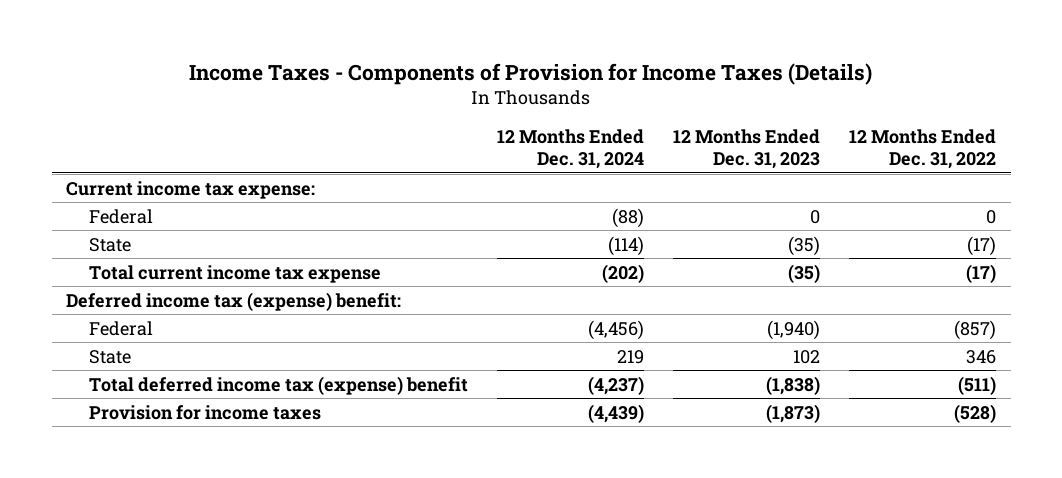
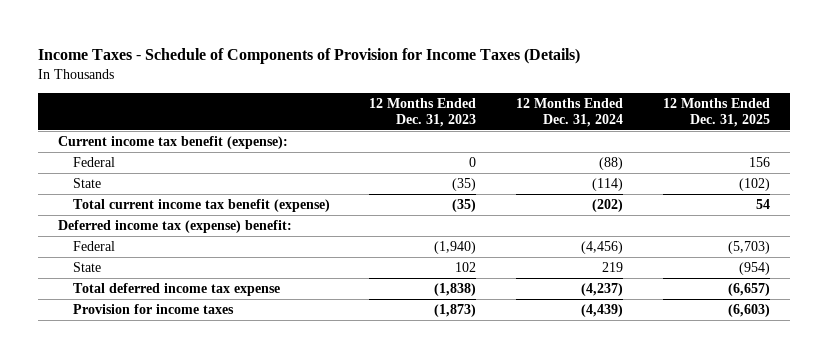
- Income Taxes - Components of Provision for Income Taxes (Details)
+ Income Taxes - Schedule of Components of Provision for Income Taxes (Details)
- | 12 Months Ended Dec. 31, 2024 | 12 Months Ended Dec. 31, 2023 | 12 Months Ended Dec. 31, 2022
+ | 12 Months Ended Dec. 31, 2023 | 12 Months Ended Dec. 31, 2024 | 12 Months Ended Dec. 31, 2025
- Current income tax expense:
+ Current income tax benefit (expense):
- Total current income tax expense | (202) | (35) | (17)
+ Total current income tax benefit (expense) | (35) | (202) | 54
- Total deferred income tax (expense) benefit | (4,237) | (1,838) | (511)
+ Total deferred income tax expense | (1,838) | (4,237) | (6,657)

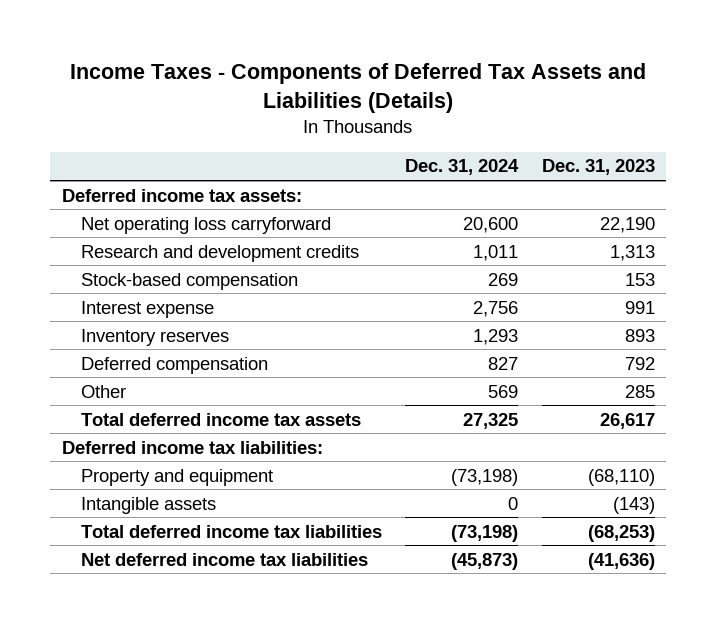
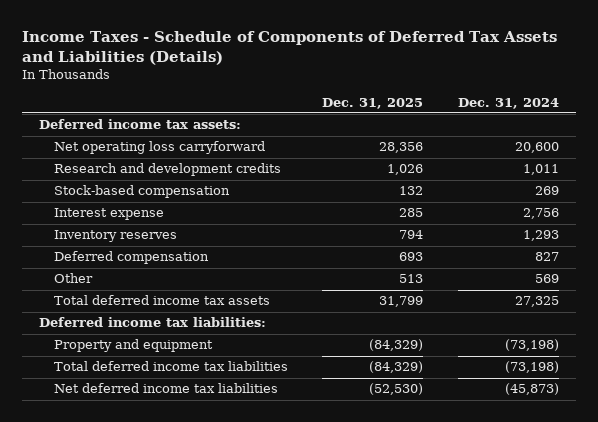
- Income Taxes - Components of Deferred Tax Assets and Liabilities (Details)
+ Income Taxes - Schedule of Components of Deferred Tax Assets and Liabilities (Details)
- | Dec. 31, 2024 | Dec. 31, 2023
+ | Dec. 31, 2025 | Dec. 31, 2024
- Intangible assets | 0 | (143)

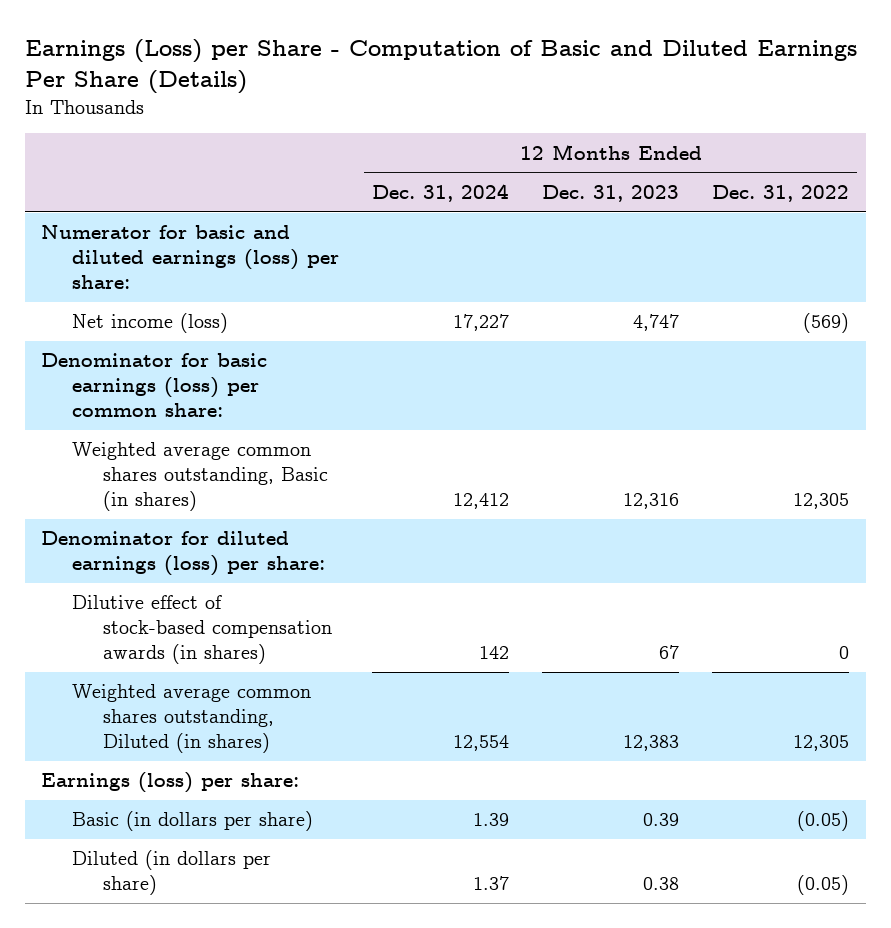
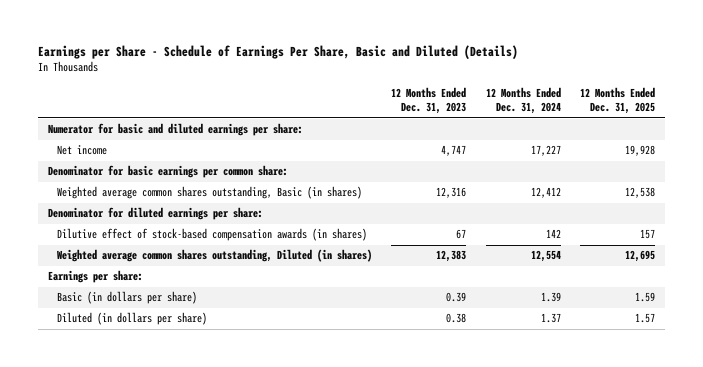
- Earnings (Loss) per Share - Computation of Basic and Diluted Earnings Per Share (Details)
+ Earnings per Share - Schedule of Earnings Per Share, Basic and Diluted (Details)
- | 12 Months Ended Dec. 31, 2024 | 12 Months Ended Dec. 31, 2023 | 12 Months Ended Dec. 31, 2022
+ | 12 Months Ended Dec. 31, 2023 | 12 Months Ended Dec. 31, 2024 | 12 Months Ended Dec. 31, 2025
- Numerator for basic and diluted earnings (loss) per share:
- Net income (loss) | 17,227 | 4,747 | (569)
- Denominator for basic earnings (loss) per common share:
+ Numerator for basic and diluted earnings per share:
+ Net income | 4,747 | 17,227 | 19,928
+ Denominator for basic earnings per common share:
- Denominator for diluted earnings (loss) per share:
+ Denominator for diluted earnings per share:
- Earnings (loss) per share:
+ Earnings per share:

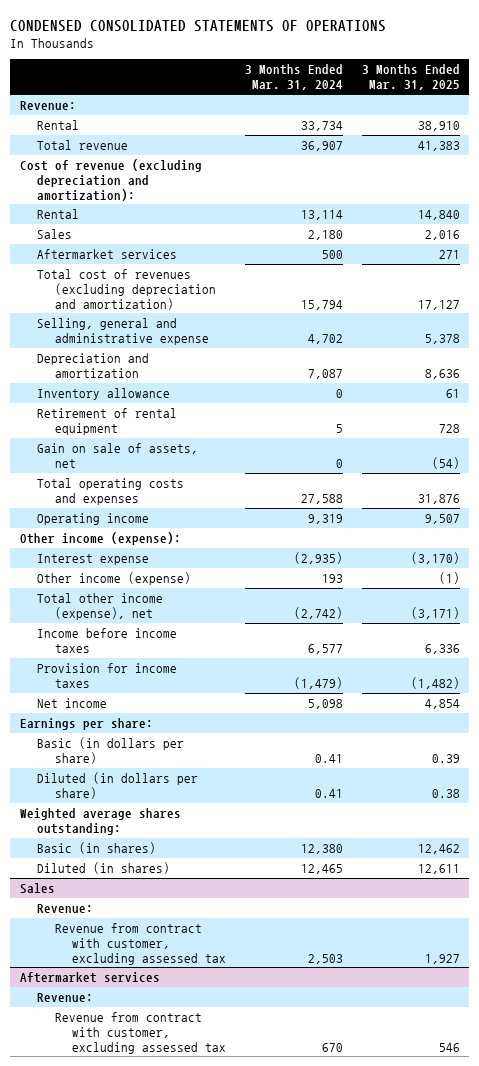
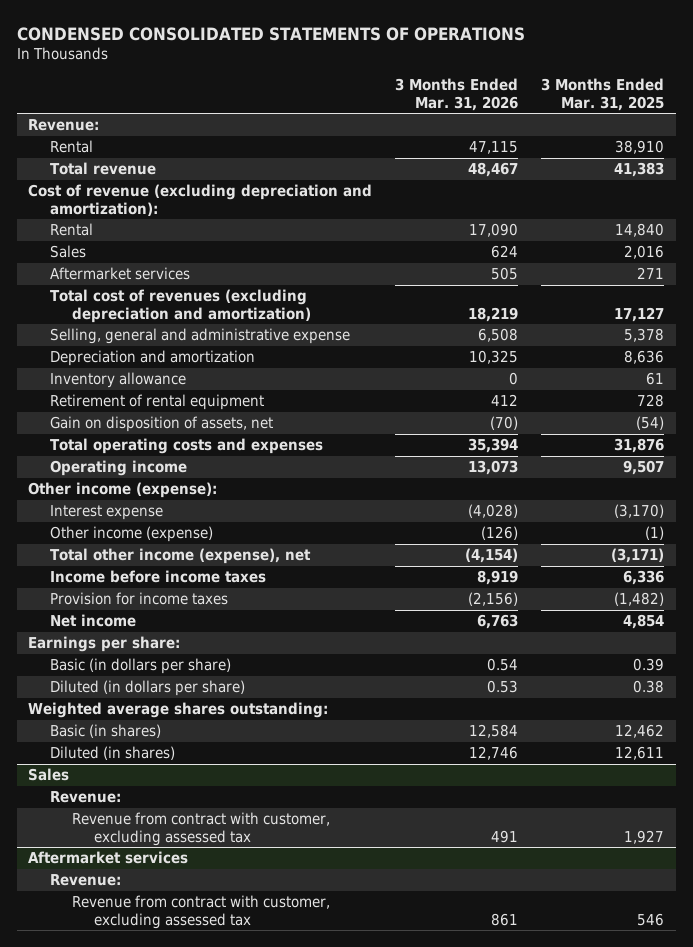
- | 3 Months Ended Mar. 31, 2024 | 3 Months Ended Mar. 31, 2025
+ | 3 Months Ended Mar. 31, 2026 | 3 Months Ended Mar. 31, 2025
- Gain on sale of assets, net | 0 | (54)
+ Gain on disposition of assets, net | (70) | (54)

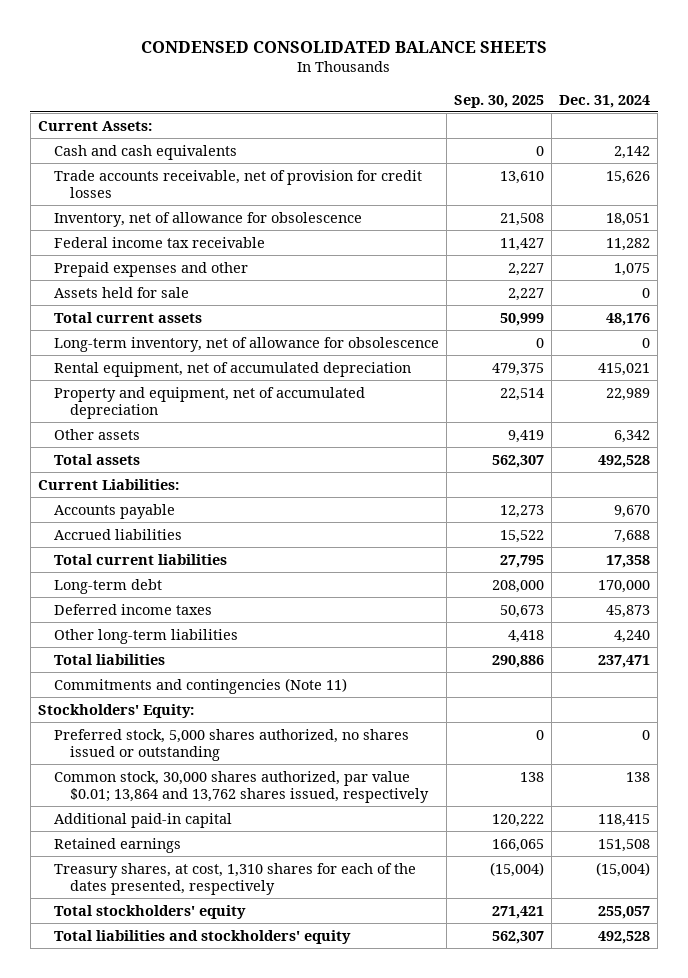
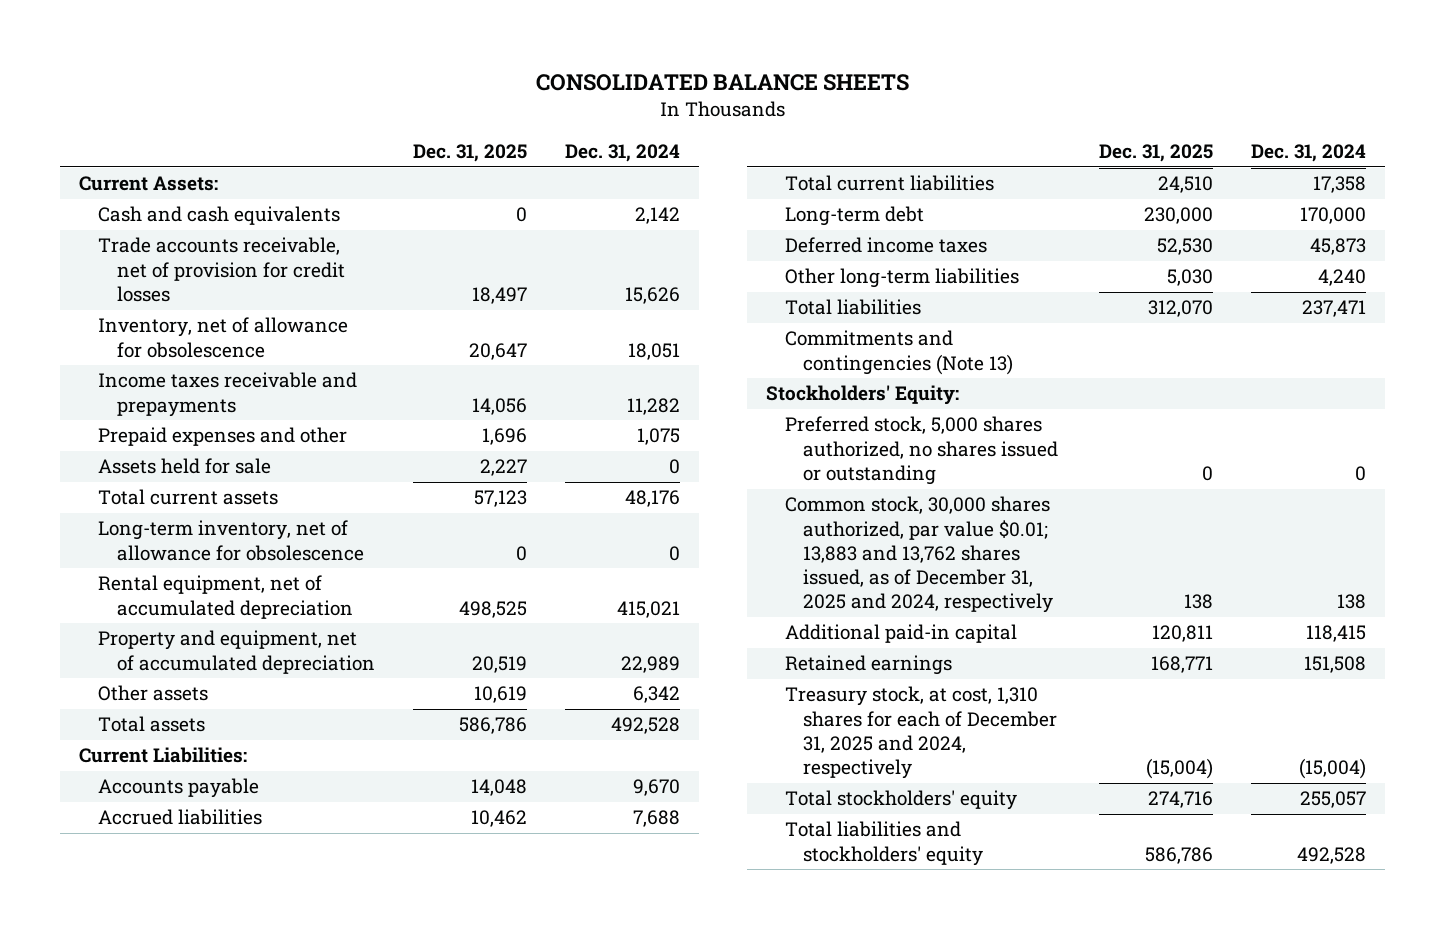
- CONDENSED CONSOLIDATED BALANCE SHEETS
+ CONSOLIDATED BALANCE SHEETS
- | Sep. 30, 2025 | Dec. 31, 2024
+ | Dec. 31, 2025 | Dec. 31, 2024
- Federal income tax receivable | 11,427 | 11,282
+ Income taxes receivable and prepayments | 14,056 | 11,282
- Commitments and contingencies (Note 11)
+ Commitments and contingencies (Note 13)
- Common stock, 30,000 shares authorized, par value $0.01; 13,864 and 13,762 shares issued, respectively | 138 | 138
+ Common stock, 30,000 shares authorized, par value $0.01; 13,883 and 13,762 shares issued, as of December 31, 2025 and 2024, respectively | 138 | 138
- Treasury shares, at cost, 1,310 shares for each of the dates presented, respectively | (15,004) | (15,004)
+ Treasury stock, at cost, 1,310 shares for each of December 31, 2025 and 2024, respectively | (15,004) | (15,004)

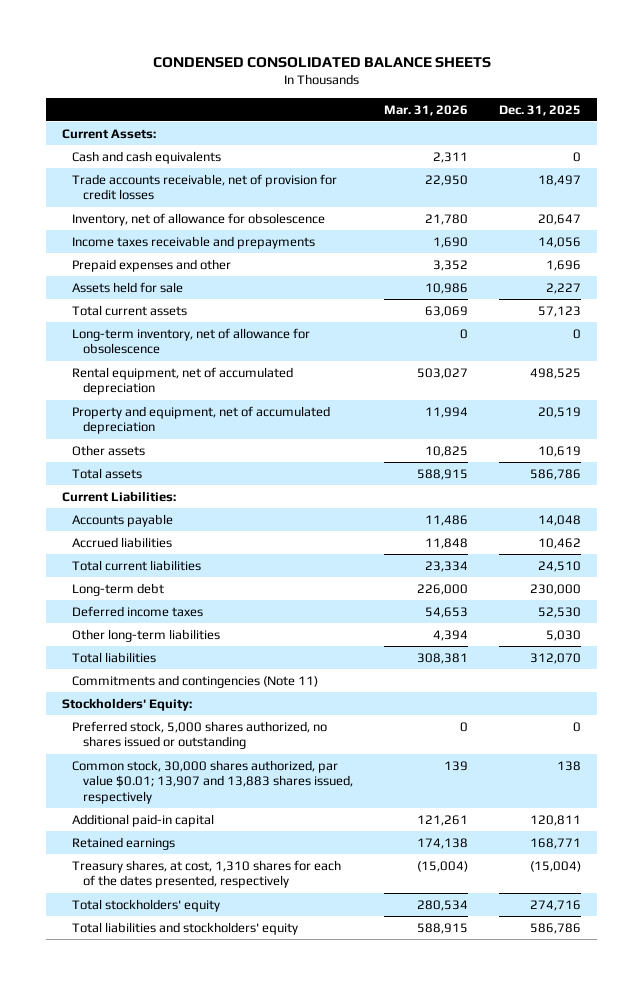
- CONSOLIDATED BALANCE SHEETS
+ CONDENSED CONSOLIDATED BALANCE SHEETS
- | Dec. 31, 2025 | Dec. 31, 2024
+ | Mar. 31, 2026 | Dec. 31, 2025
- Commitments and contingencies (Note 13)
+ Commitments and contingencies (Note 11)
- Common stock, 30,000 shares authorized, par value $0.01; 13,883 and 13,762 shares issued, as of December 31, 2025 and 2024, respectively | 138 | 138
+ Common stock, 30,000 shares authorized, par value $0.01; 13,907 and 13,883 shares issued, respectively | 139 | 138
- Treasury stock, at cost, 1,310 shares for each of December 31, 2025 and 2024, respectively | (15,004) | (15,004)
+ Treasury shares, at cost, 1,310 shares for each of the dates presented, respectively | (15,004) | (15,004)

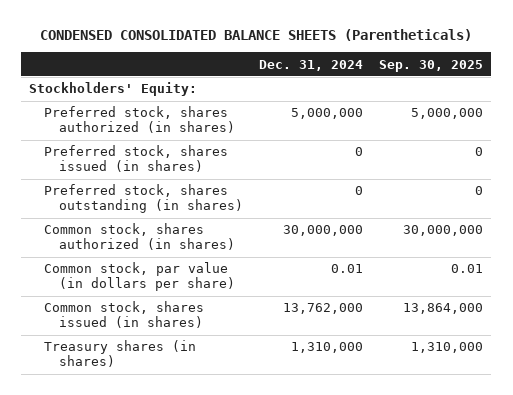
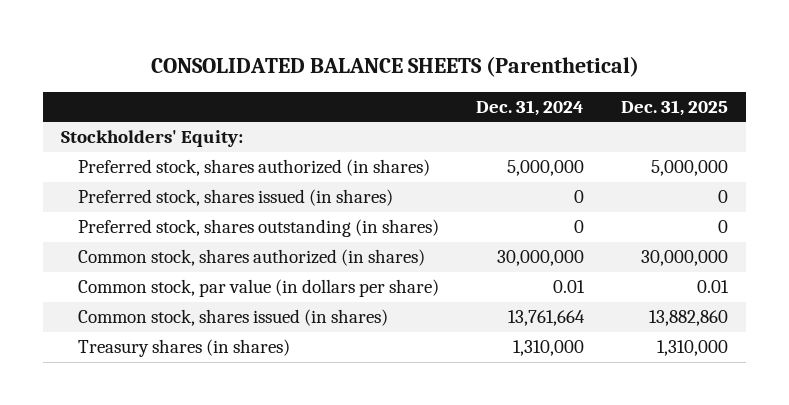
- CONDENSED CONSOLIDATED BALANCE SHEETS (Parentheticals)
+ CONSOLIDATED BALANCE SHEETS (Parenthetical)
- | Dec. 31, 2024 | Sep. 30, 2025
+ | Dec. 31, 2024 | Dec. 31, 2025
- Common stock, shares issued (in shares) | 13,762,000 | 13,864,000
+ Common stock, shares issued (in shares) | 13,761,664 | 13,882,860

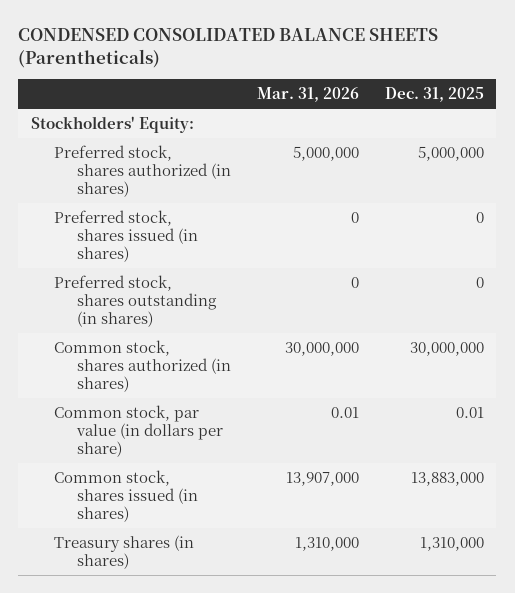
- CONSOLIDATED BALANCE SHEETS (Parenthetical)
+ CONDENSED CONSOLIDATED BALANCE SHEETS (Parentheticals)
- | Dec. 31, 2024 | Dec. 31, 2025
+ | Mar. 31, 2026 | Dec. 31, 2025
- Common stock, shares issued (in shares) | 13,761,664 | 13,882,860
+ Common stock, shares issued (in shares) | 13,907,000 | 13,883,000

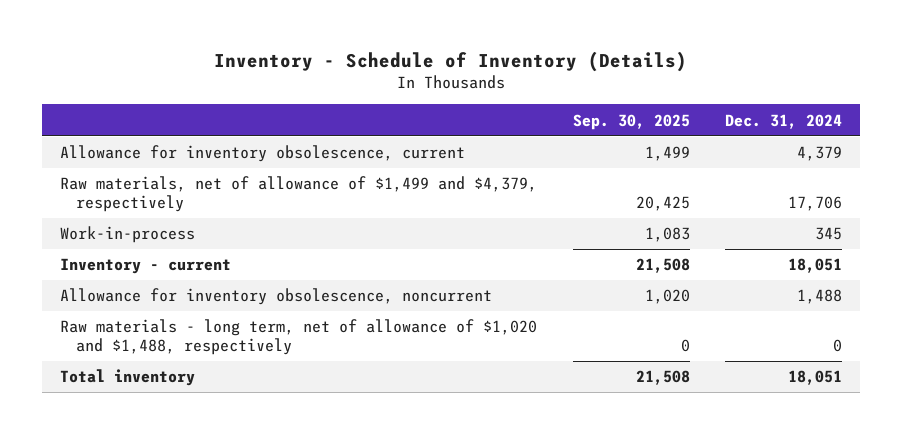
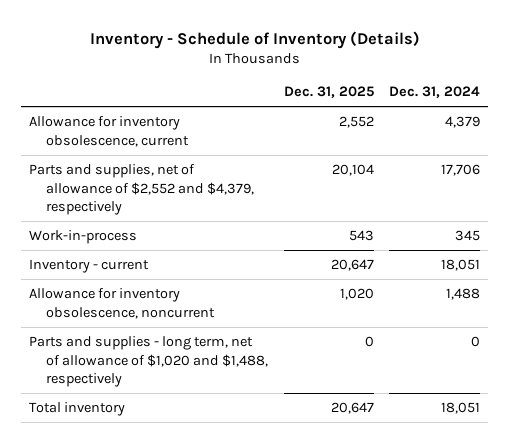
- | Sep. 30, 2025 | Dec. 31, 2024
+ | Dec. 31, 2025 | Dec. 31, 2024
- Raw materials, net of allowance of $1,499 and $4,379, respectively | 20,425 | 17,706
+ Parts and supplies, net of allowance of $2,552 and $4,379, respectively | 20,104 | 17,706
- Raw materials - long term, net of allowance of $1,020 and $1,488, respectively | 0 | 0
+ Parts and supplies - long term, net of allowance of $1,020 and $1,488, respectively | 0 | 0

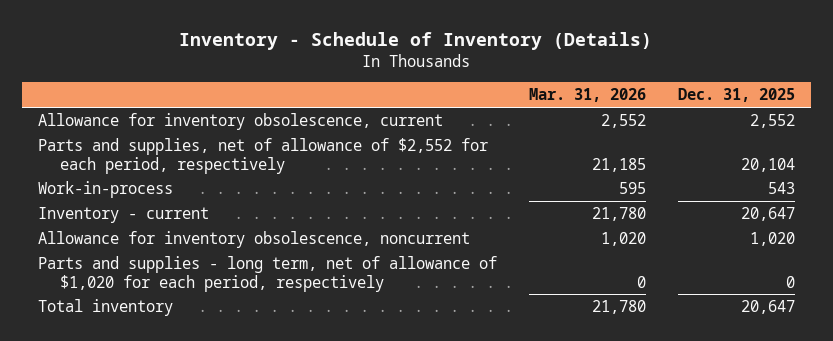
- | Dec. 31, 2025 | Dec. 31, 2024
+ | Mar. 31, 2026 | Dec. 31, 2025
- Parts and supplies, net of allowance of $2,552 and $4,379, respectively | 20,104 | 17,706
+ Parts and supplies, net of allowance of $2,552 for each period, respectively | 21,185 | 20,104
- Parts and supplies - long term, net of allowance of $1,020 and $1,488, respectively | 0 | 0
+ Parts and supplies - long term, net of allowance of $1,020 for each period, respectively | 0 | 0

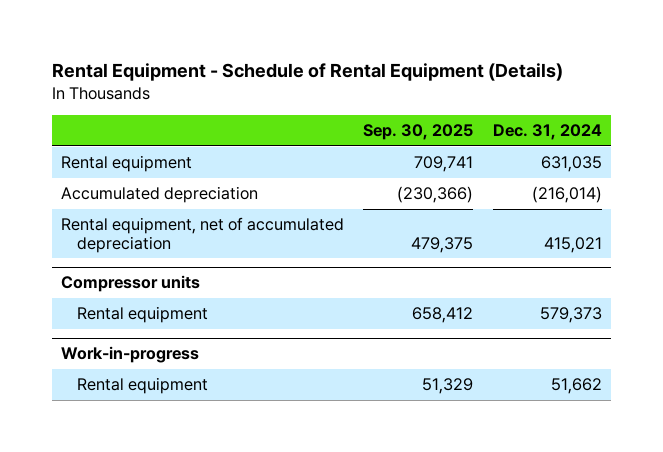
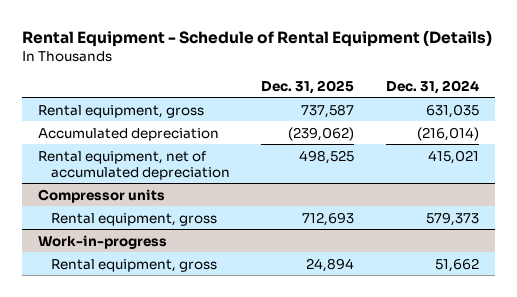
- | Sep. 30, 2025 | Dec. 31, 2024
+ | Dec. 31, 2025 | Dec. 31, 2024
- Rental equipment | 709,741 | 631,035
+ Rental equipment, gross | 737,587 | 631,035
@ Compressor units
- Rental equipment | 658,412 | 579,373
+ Rental equipment, gross | 712,693 | 579,373
@ Work-in-progress
- Rental equipment | 51,329 | 51,662
+ Rental equipment, gross | 24,894 | 51,662

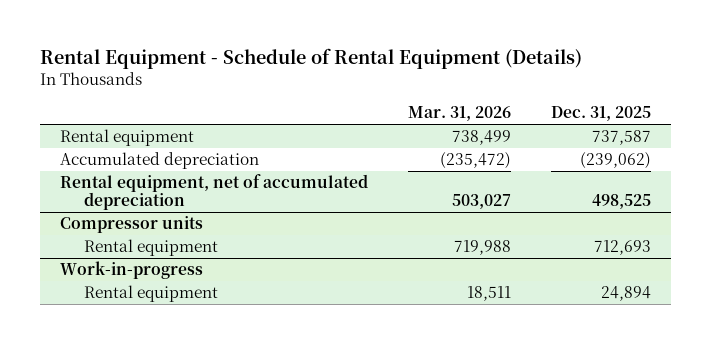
- | Dec. 31, 2025 | Dec. 31, 2024
+ | Mar. 31, 2026 | Dec. 31, 2025
- Rental equipment, gross | 737,587 | 631,035
+ Rental equipment | 738,499 | 737,587
@ Compressor units
- Rental equipment, gross | 712,693 | 579,373
+ Rental equipment | 719,988 | 712,693
@ Work-in-progress
- Rental equipment, gross | 24,894 | 51,662
+ Rental equipment | 18,511 | 24,894

